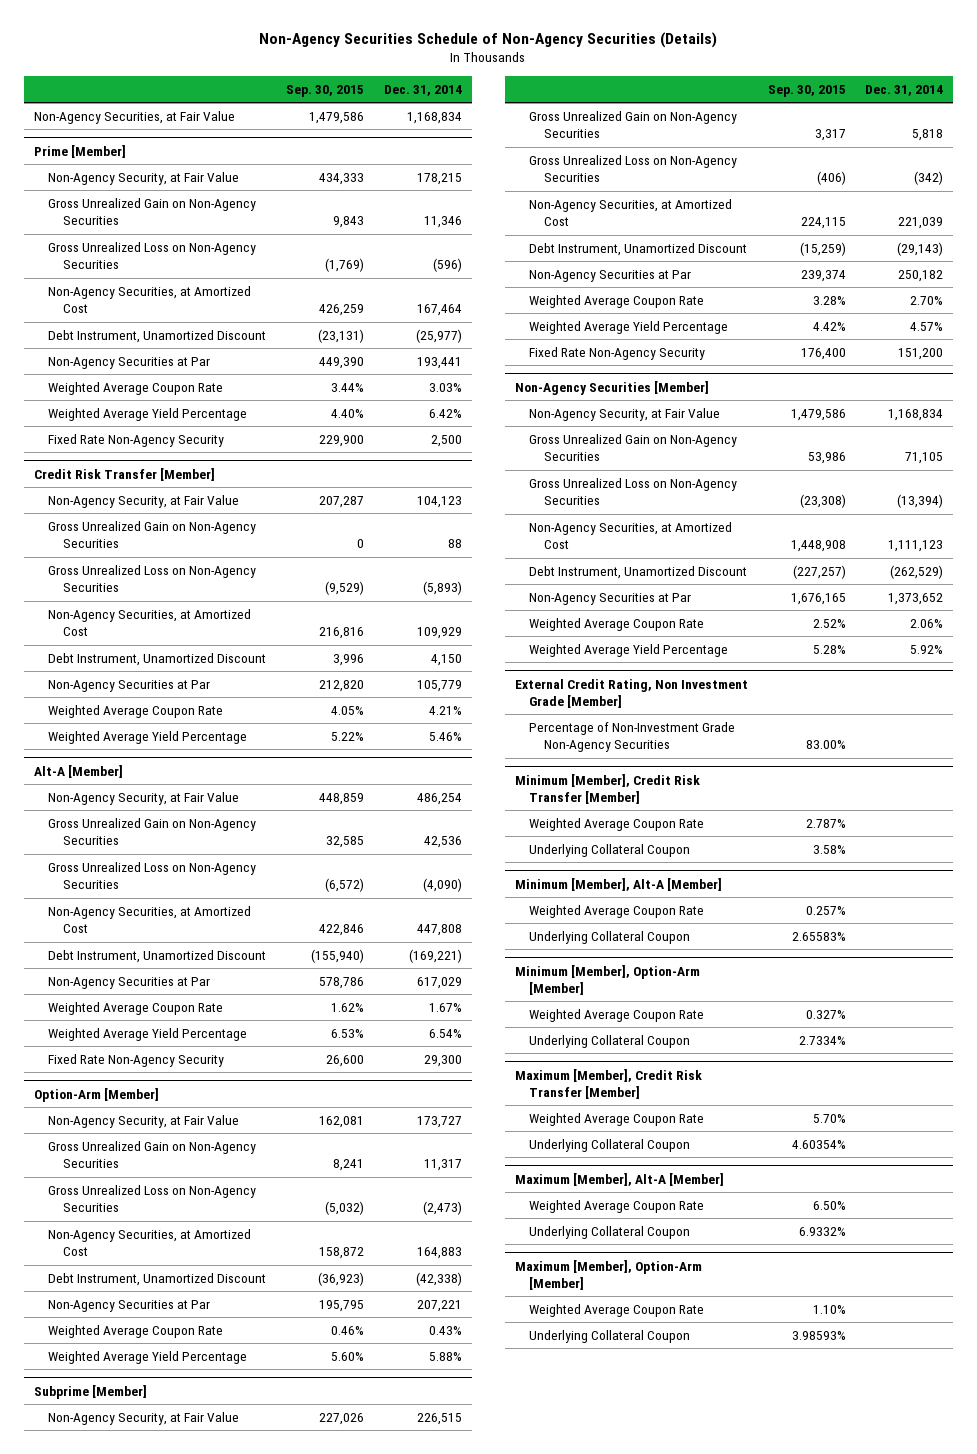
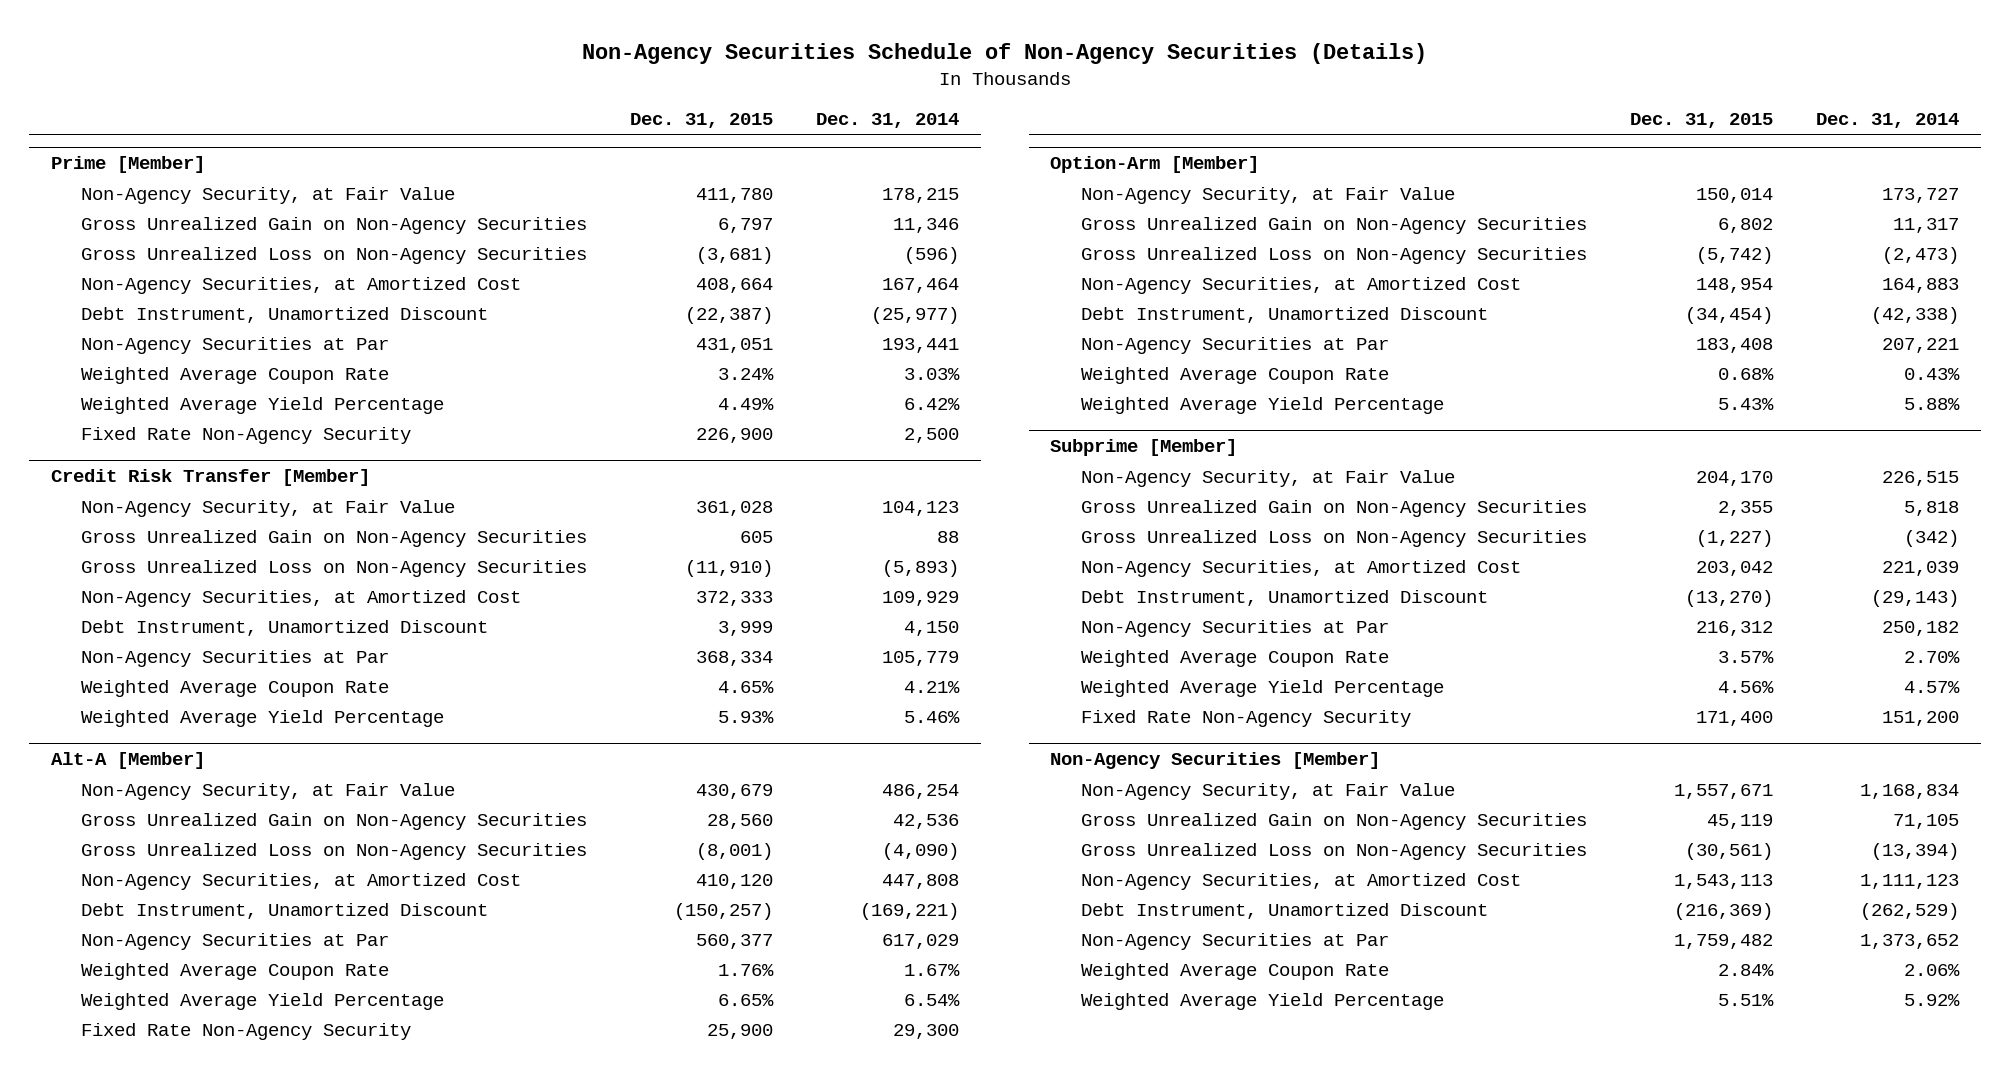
- | Sep. 30, 2015 | Dec. 31, 2014
+ | Dec. 31, 2015 | Dec. 31, 2014
- Non-Agency Securities, at Fair Value | 1,479,586 | 1,168,834
- External Credit Rating, Non Investment Grade [Member]
- Percentage of Non-Investment Grade Non-Agency Securities | 83.00% |
- Minimum [Member], Credit Risk Transfer [Member]
- Weighted Average Coupon Rate | 2.787% |
- Underlying Collateral Coupon | 3.58% |
- Minimum [Member], Alt-A [Member]
- Weighted Average Coupon Rate | 0.257% |
- Underlying Collateral Coupon | 2.65583% |
- Minimum [Member], Option-Arm [Member]
- Weighted Average Coupon Rate | 0.327% |
- Underlying Collateral Coupon | 2.7334% |
- Maximum [Member], Credit Risk Transfer [Member]
- Weighted Average Coupon Rate | 5.70% |
- Underlying Collateral Coupon | 4.60354% |
- Maximum [Member], Alt-A [Member]
- Weighted Average Coupon Rate | 6.50% |
- Underlying Collateral Coupon | 6.9332% |
- Maximum [Member], Option-Arm [Member]
- Weighted Average Coupon Rate | 1.10% |
- Underlying Collateral Coupon | 3.98593% |

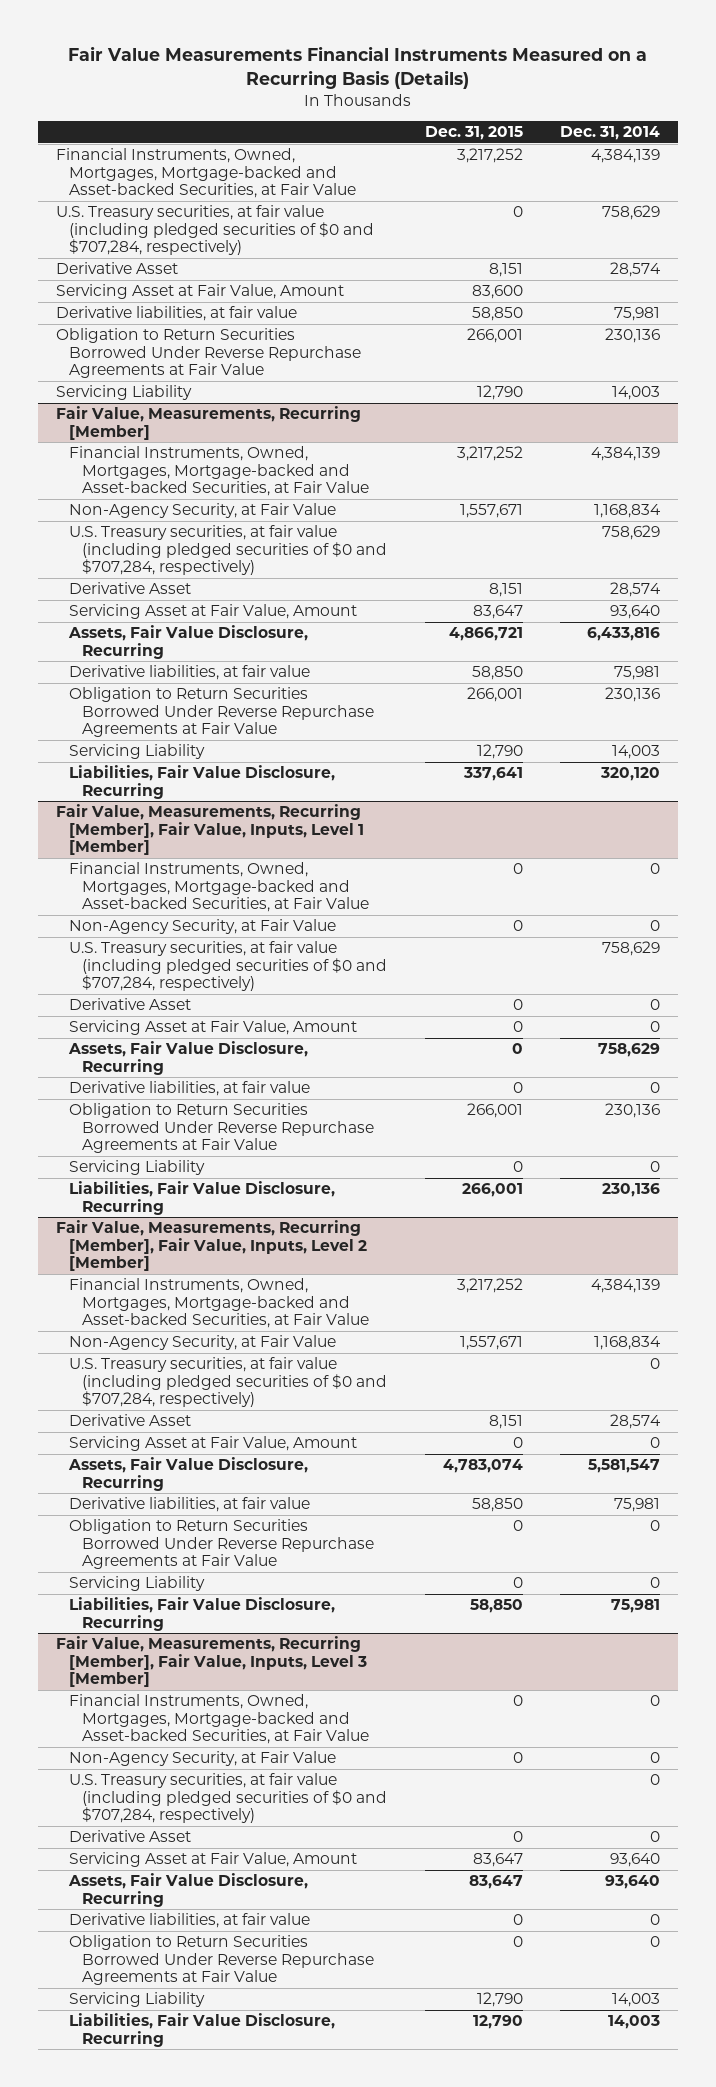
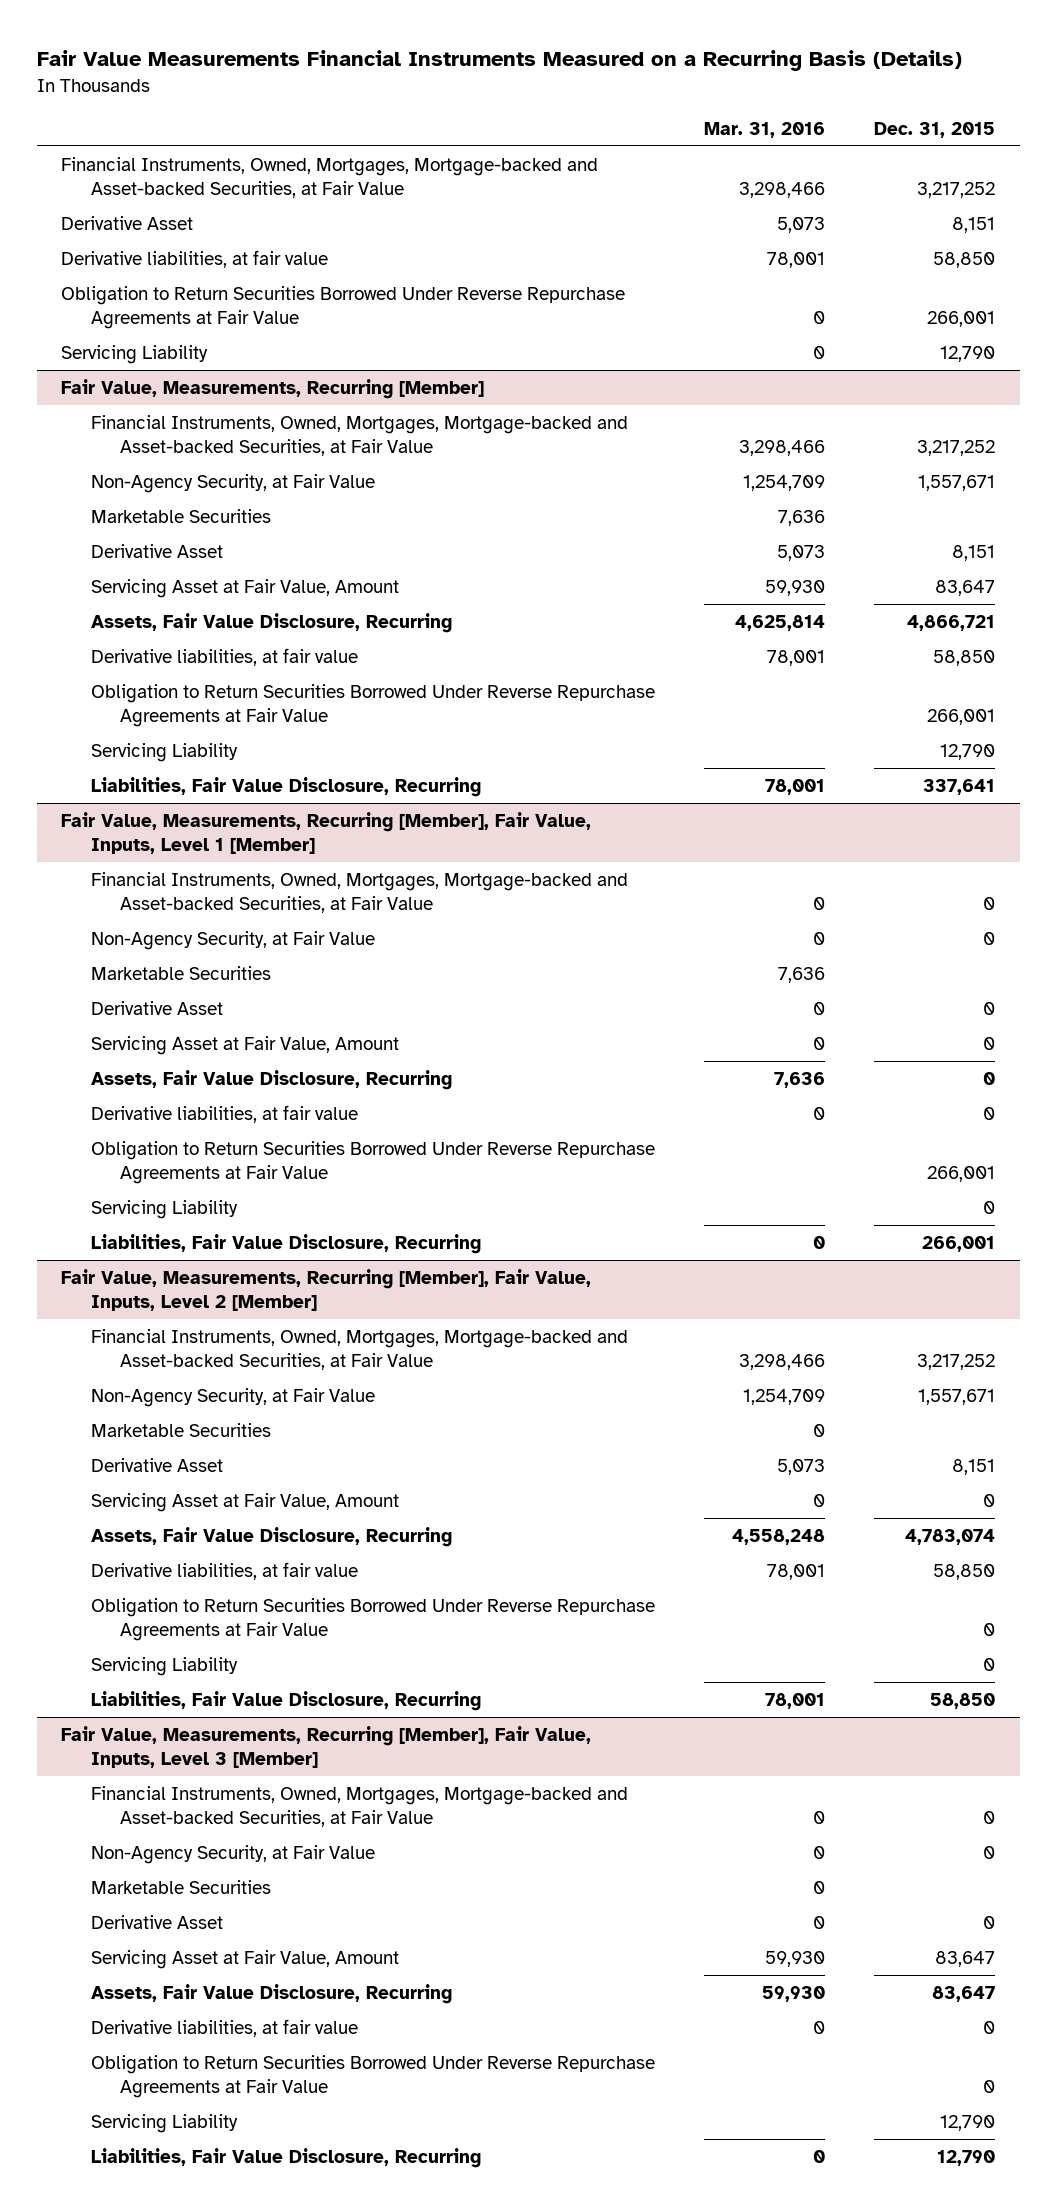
- | Dec. 31, 2015 | Dec. 31, 2014
+ | Mar. 31, 2016 | Dec. 31, 2015
- U.S. Treasury securities, at fair value (including pledged securities of $0 and $707,284, respectively) | 0 | 758,629
- Servicing Asset at Fair Value, Amount | 83,600 |
@ Fair Value, Measurements, Recurring [Member]
- U.S. Treasury securities, at fair value (including pledged securities of $0 and $707,284, respectively) | | 758,629
+ Marketable Securities | 7,636 |
@ Fair Value, Measurements, Recurring [Member], Fair Value, Inputs, Level 1 [Member]
- U.S. Treasury securities, at fair value (including pledged securities of $0 and $707,284, respectively) | | 758,629
+ Marketable Securities | 7,636 |
@ Fair Value, Measurements, Recurring [Member], Fair Value, Inputs, Level 2 [Member]
- U.S. Treasury securities, at fair value (including pledged securities of $0 and $707,284, respectively) | | 0
+ Marketable Securities | 0 |
@ Fair Value, Measurements, Recurring [Member], Fair Value, Inputs, Level 3 [Member]
- U.S. Treasury securities, at fair value (including pledged securities of $0 and $707,284, respectively) | | 0
+ Marketable Securities | 0 |

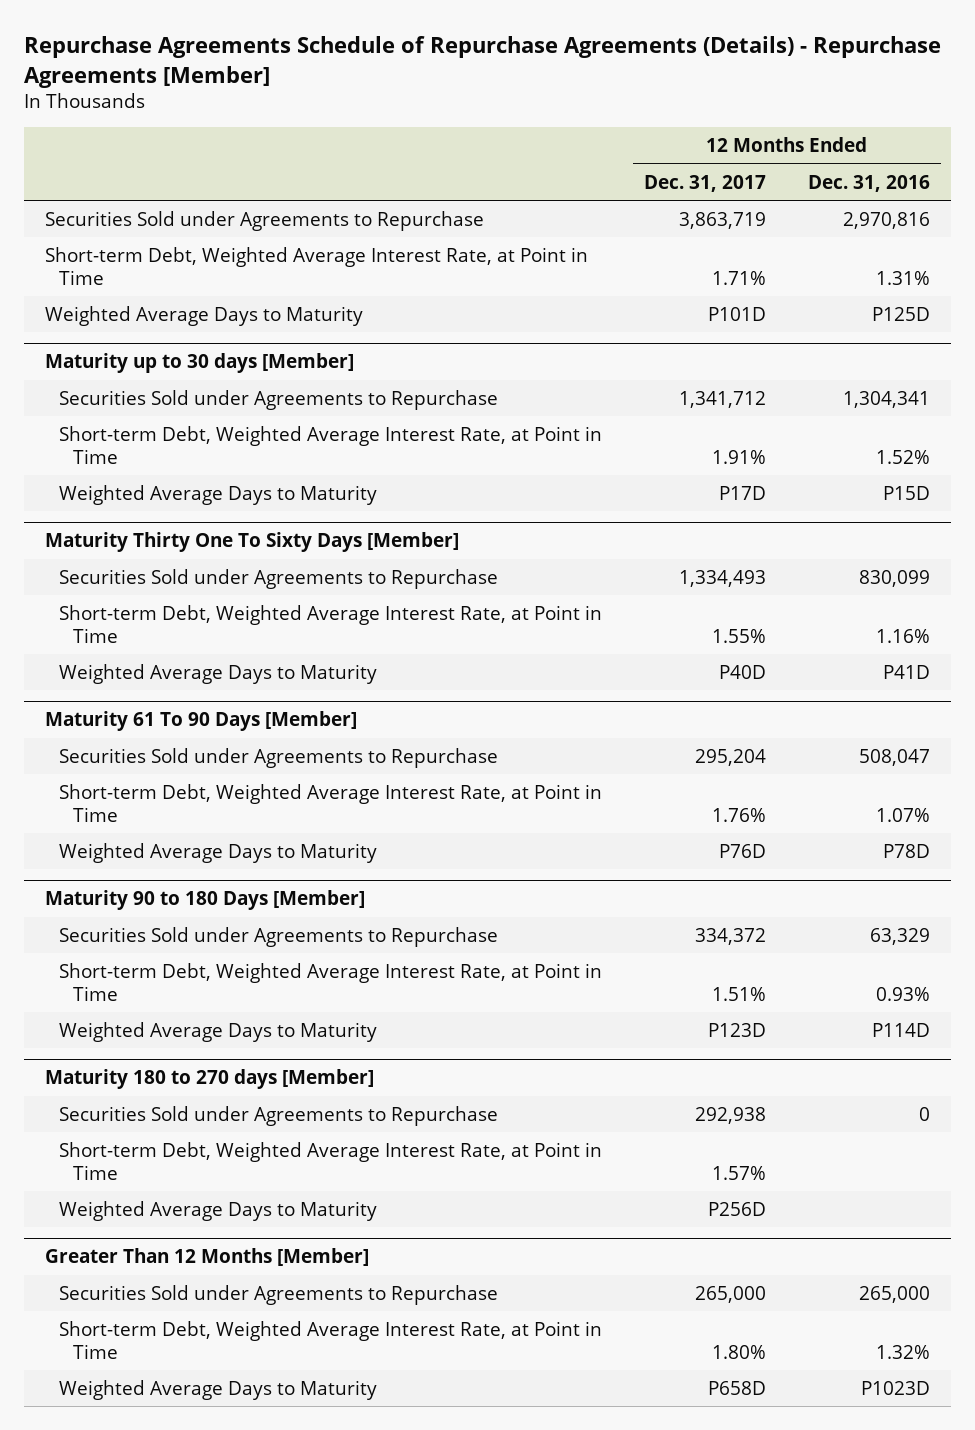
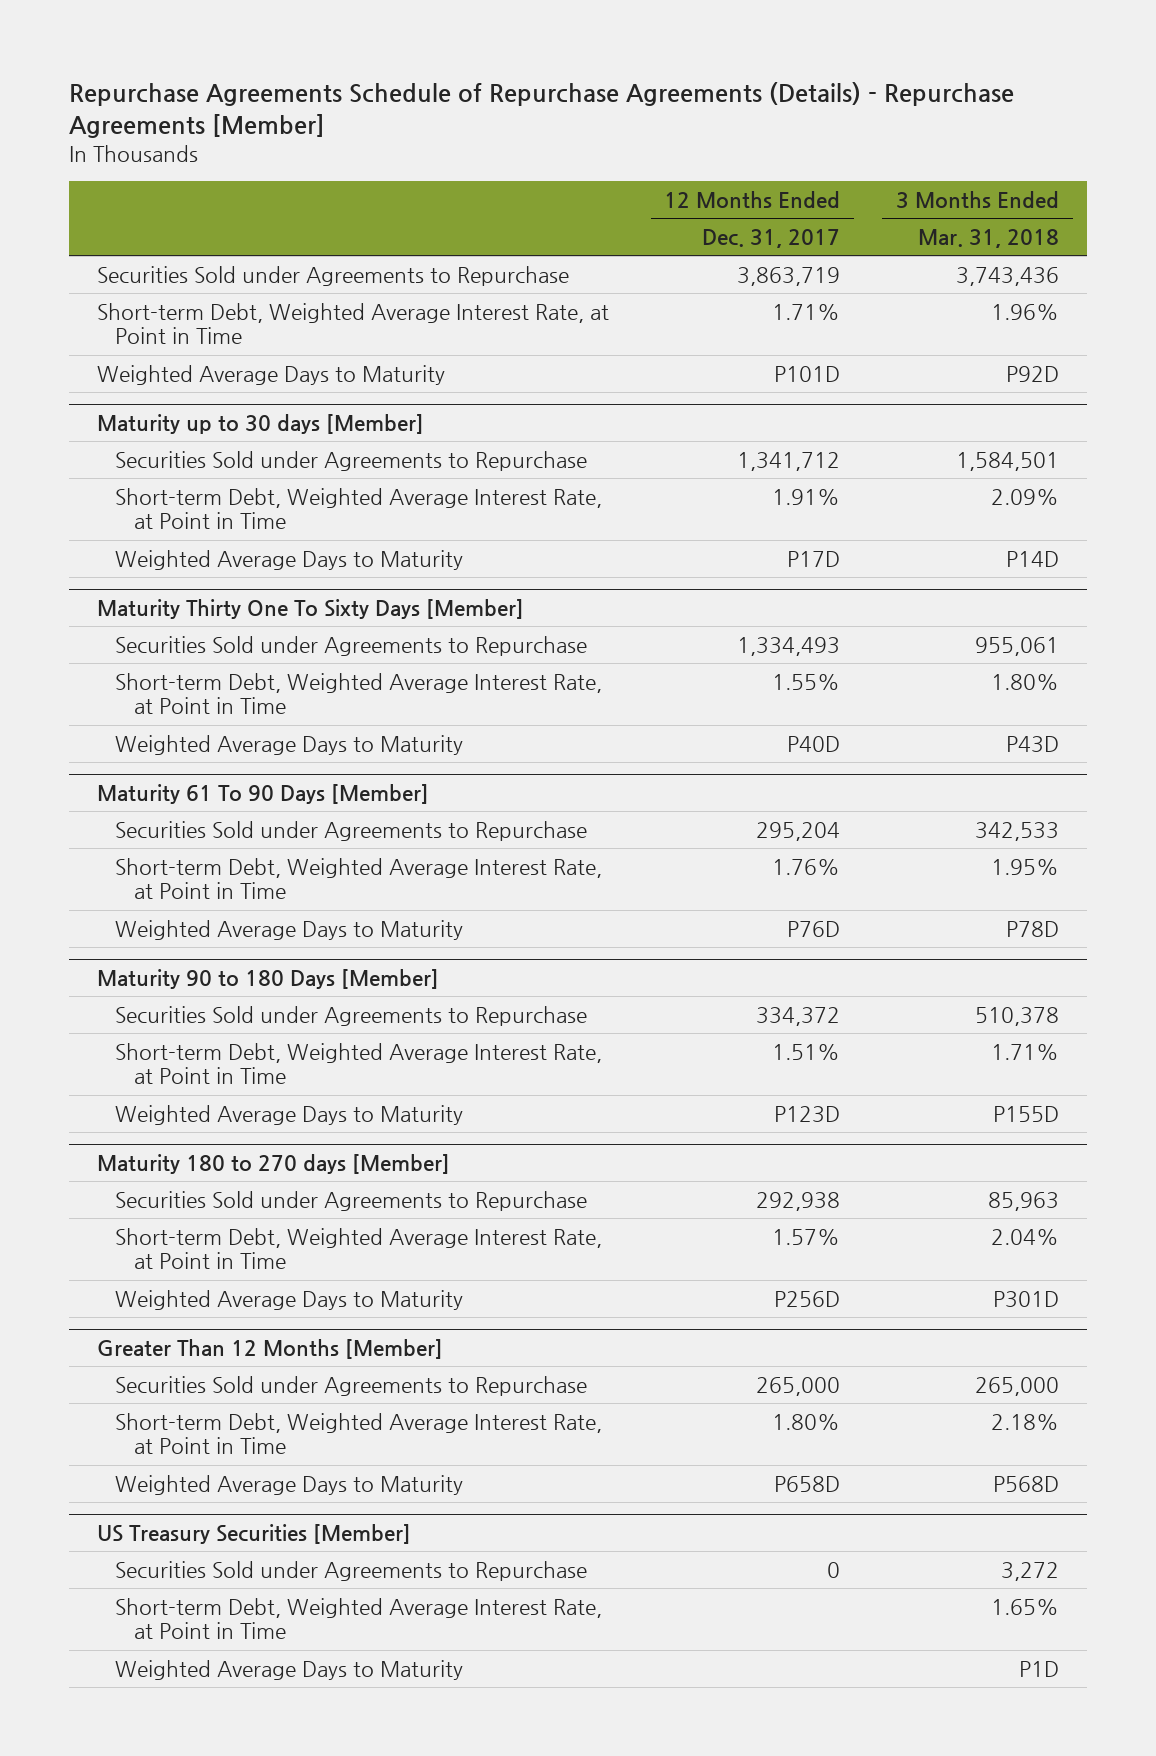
- | 12 Months Ended Dec. 31, 2017 | 12 Months Ended Dec. 31, 2016
+ | 12 Months Ended Dec. 31, 2017 | 3 Months Ended Mar. 31, 2018
+ US Treasury Securities [Member]
+ Securities Sold under Agreements to Repurchase | 0 | 3,272
+ Short-term Debt, Weighted Average Interest Rate, at Point in Time | | 1.65%
+ Weighted Average Days to Maturity | | P1D

